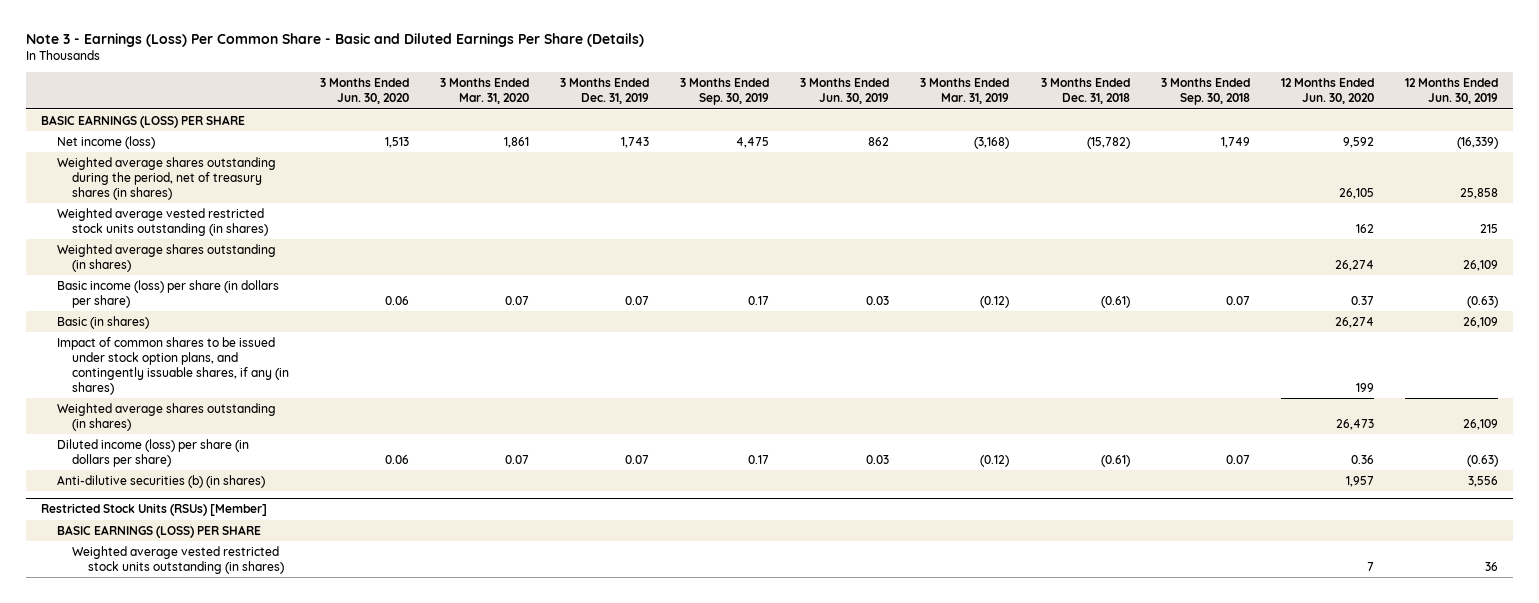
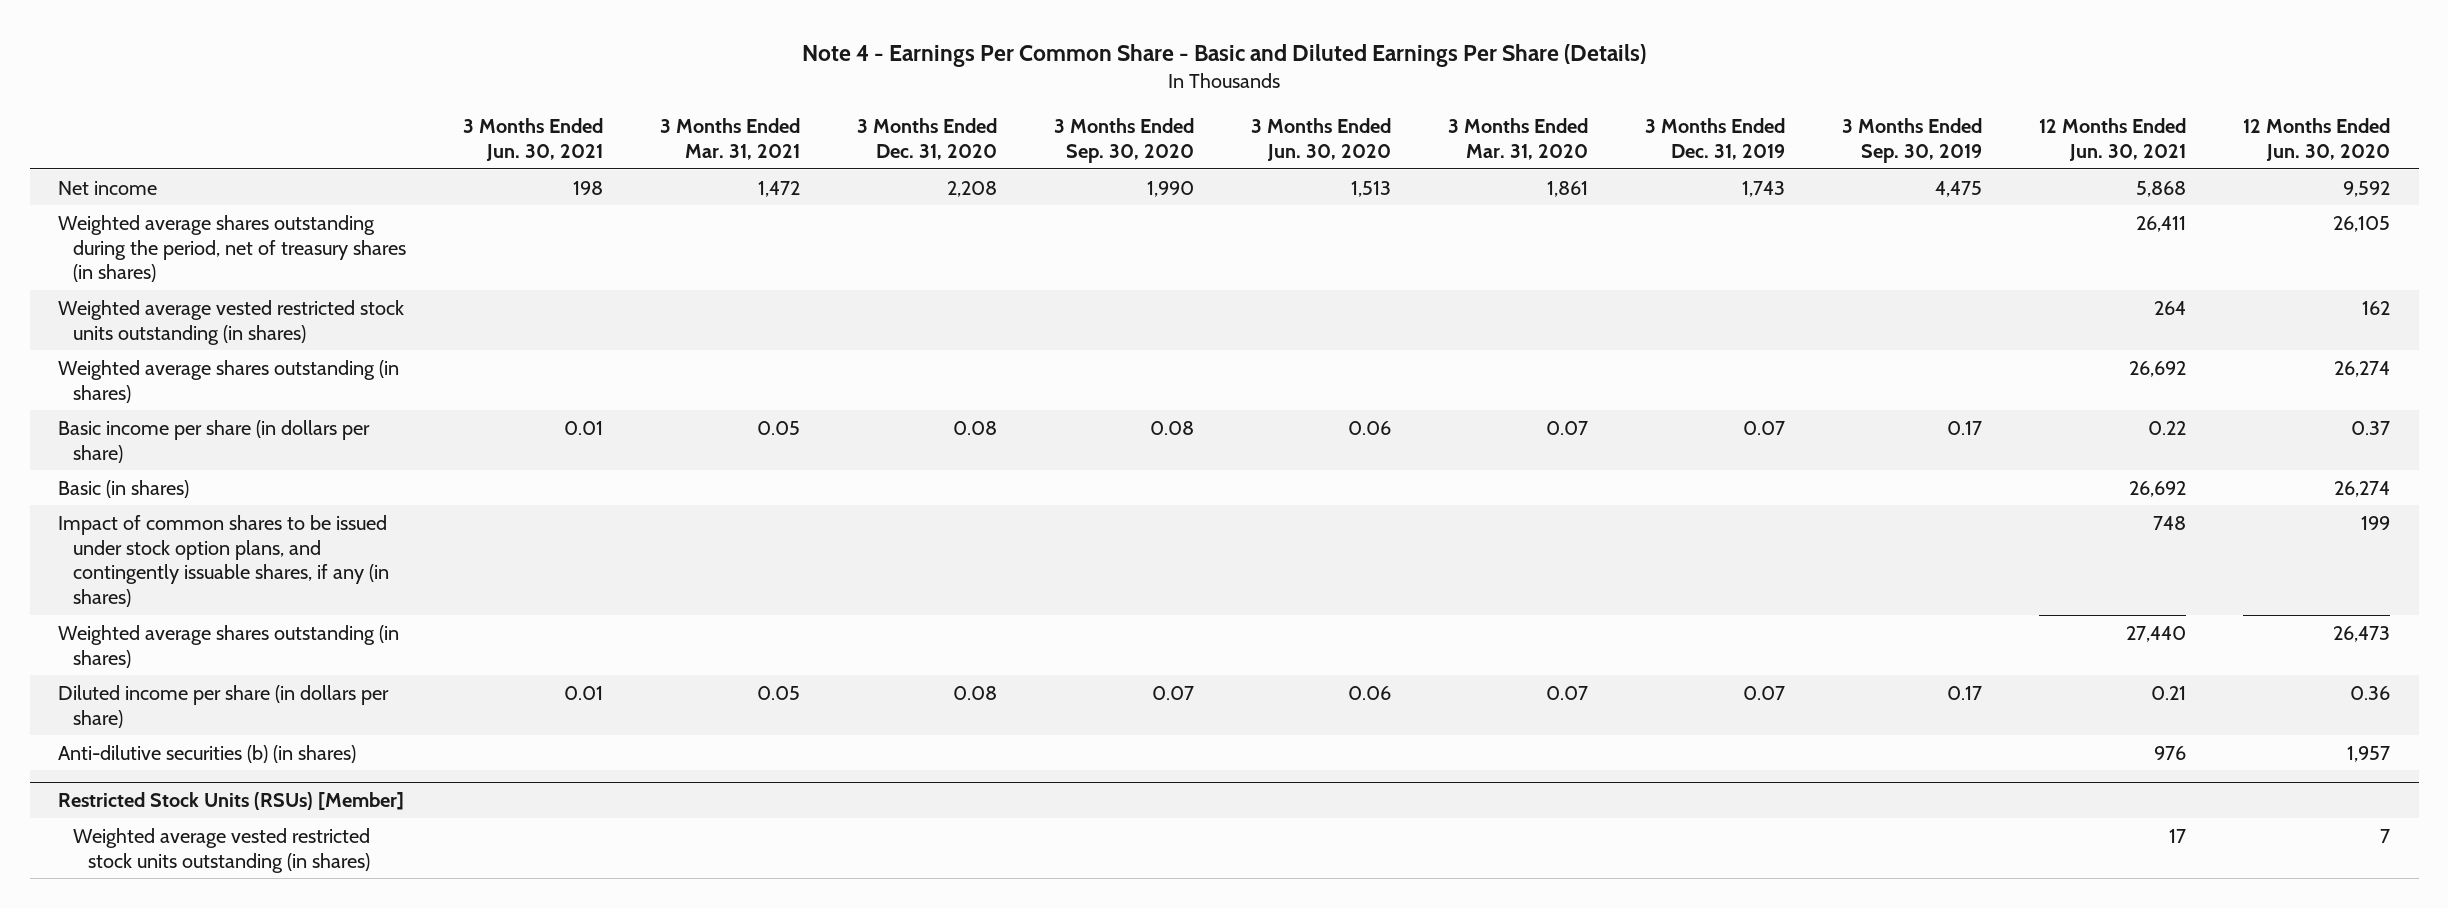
- Note 3 - Earnings (Loss) Per Common Share - Basic and Diluted Earnings Per Share (Details)
+ Note 4 - Earnings Per Common Share - Basic and Diluted Earnings Per Share (Details)
- | 3 Months Ended Jun. 30, 2020 | 3 Months Ended Mar. 31, 2020 | 3 Months Ended Dec. 31, 2019 | 3 Months Ended Sep. 30, 2019 | 3 Months Ended Jun. 30, 2019 | 3 Months Ended Mar. 31, 2019 | 3 Months Ended Dec. 31, 2018 | 3 Months Ended Sep. 30, 2018 | 12 Months Ended Jun. 30, 2020 | 12 Months Ended Jun. 30, 2019
+ | 3 Months Ended Jun. 30, 2021 | 3 Months Ended Mar. 31, 2021 | 3 Months Ended Dec. 31, 2020 | 3 Months Ended Sep. 30, 2020 | 3 Months Ended Jun. 30, 2020 | 3 Months Ended Mar. 31, 2020 | 3 Months Ended Dec. 31, 2019 | 3 Months Ended Sep. 30, 2019 | 12 Months Ended Jun. 30, 2021 | 12 Months Ended Jun. 30, 2020
- BASIC EARNINGS (LOSS) PER SHARE
- Net income (loss) | 1,513 | 1,861 | 1,743 | 4,475 | 862 | (3,168) | (15,782) | 1,749 | 9,592 | (16,339)
+ Net income | 198 | 1,472 | 2,208 | 1,990 | 1,513 | 1,861 | 1,743 | 4,475 | 5,868 | 9,592
- Basic income (loss) per share (in dollars per share) | 0.06 | 0.07 | 0.07 | 0.17 | 0.03 | (0.12) | (0.61) | 0.07 | 0.37 | (0.63)
+ Basic income per share (in dollars per share) | 0.01 | 0.05 | 0.08 | 0.08 | 0.06 | 0.07 | 0.07 | 0.17 | 0.22 | 0.37
- Diluted income (loss) per share (in dollars per share) | 0.06 | 0.07 | 0.07 | 0.17 | 0.03 | (0.12) | (0.61) | 0.07 | 0.36 | (0.63)
+ Diluted income per share (in dollars per share) | 0.01 | 0.05 | 0.08 | 0.07 | 0.06 | 0.07 | 0.07 | 0.17 | 0.21 | 0.36
@ Restricted Stock Units (RSUs) [Member]
- BASIC EARNINGS (LOSS) PER SHARE

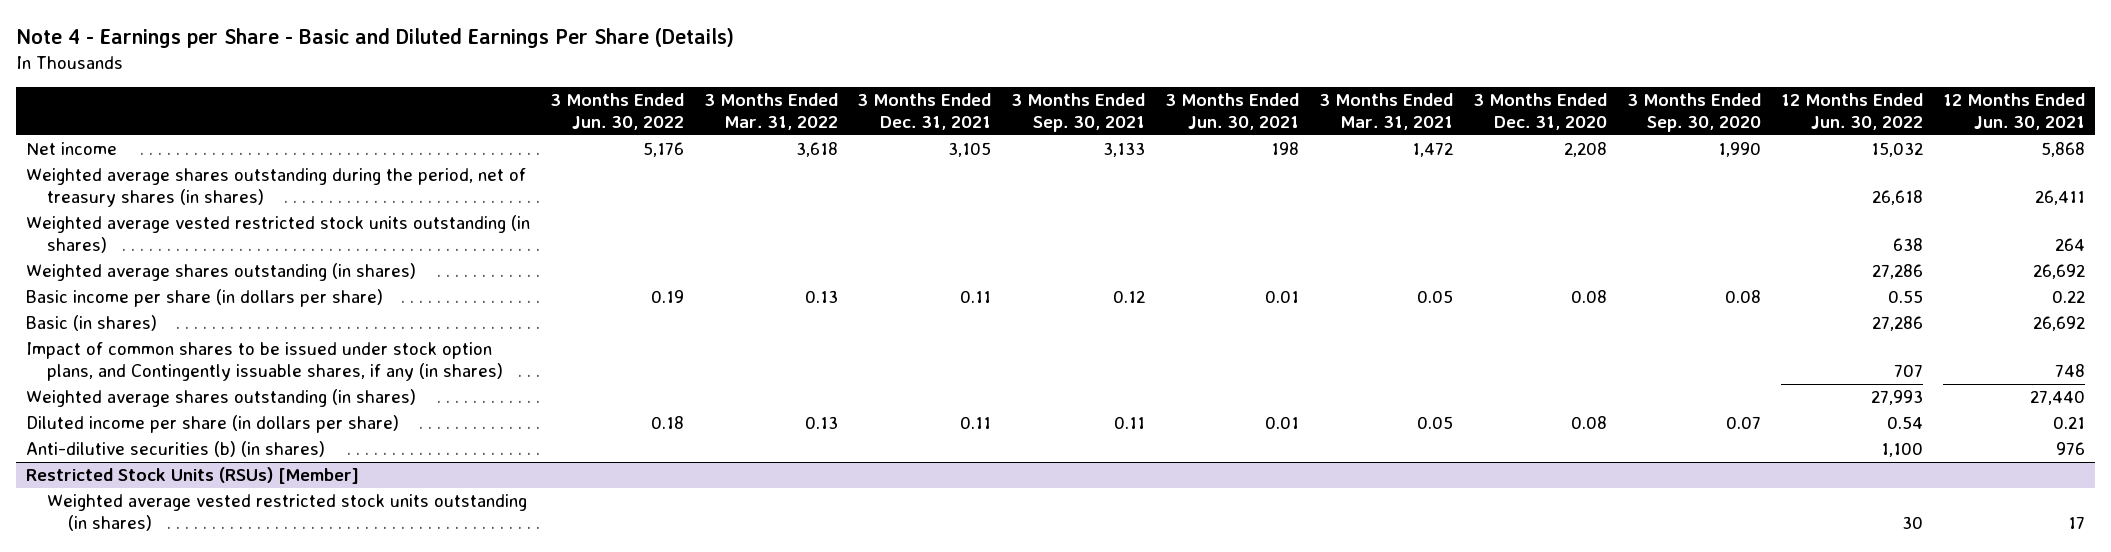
- Note 4 - Earnings Per Common Share - Basic and Diluted Earnings Per Share (Details)
+ Note 4 - Earnings per Share - Basic and Diluted Earnings Per Share (Details)
- | 3 Months Ended Jun. 30, 2021 | 3 Months Ended Mar. 31, 2021 | 3 Months Ended Dec. 31, 2020 | 3 Months Ended Sep. 30, 2020 | 3 Months Ended Jun. 30, 2020 | 3 Months Ended Mar. 31, 2020 | 3 Months Ended Dec. 31, 2019 | 3 Months Ended Sep. 30, 2019 | 12 Months Ended Jun. 30, 2021 | 12 Months Ended Jun. 30, 2020
+ | 3 Months Ended Jun. 30, 2022 | 3 Months Ended Mar. 31, 2022 | 3 Months Ended Dec. 31, 2021 | 3 Months Ended Sep. 30, 2021 | 3 Months Ended Jun. 30, 2021 | 3 Months Ended Mar. 31, 2021 | 3 Months Ended Dec. 31, 2020 | 3 Months Ended Sep. 30, 2020 | 12 Months Ended Jun. 30, 2022 | 12 Months Ended Jun. 30, 2021
- Impact of common shares to be issued under stock option plans, and contingently issuable shares, if any (in shares) | | | | | | | | | 748 | 199
+ Impact of common shares to be issued under stock option plans, and Contingently issuable shares, if any (in shares) | | | | | | | | | 707 | 748

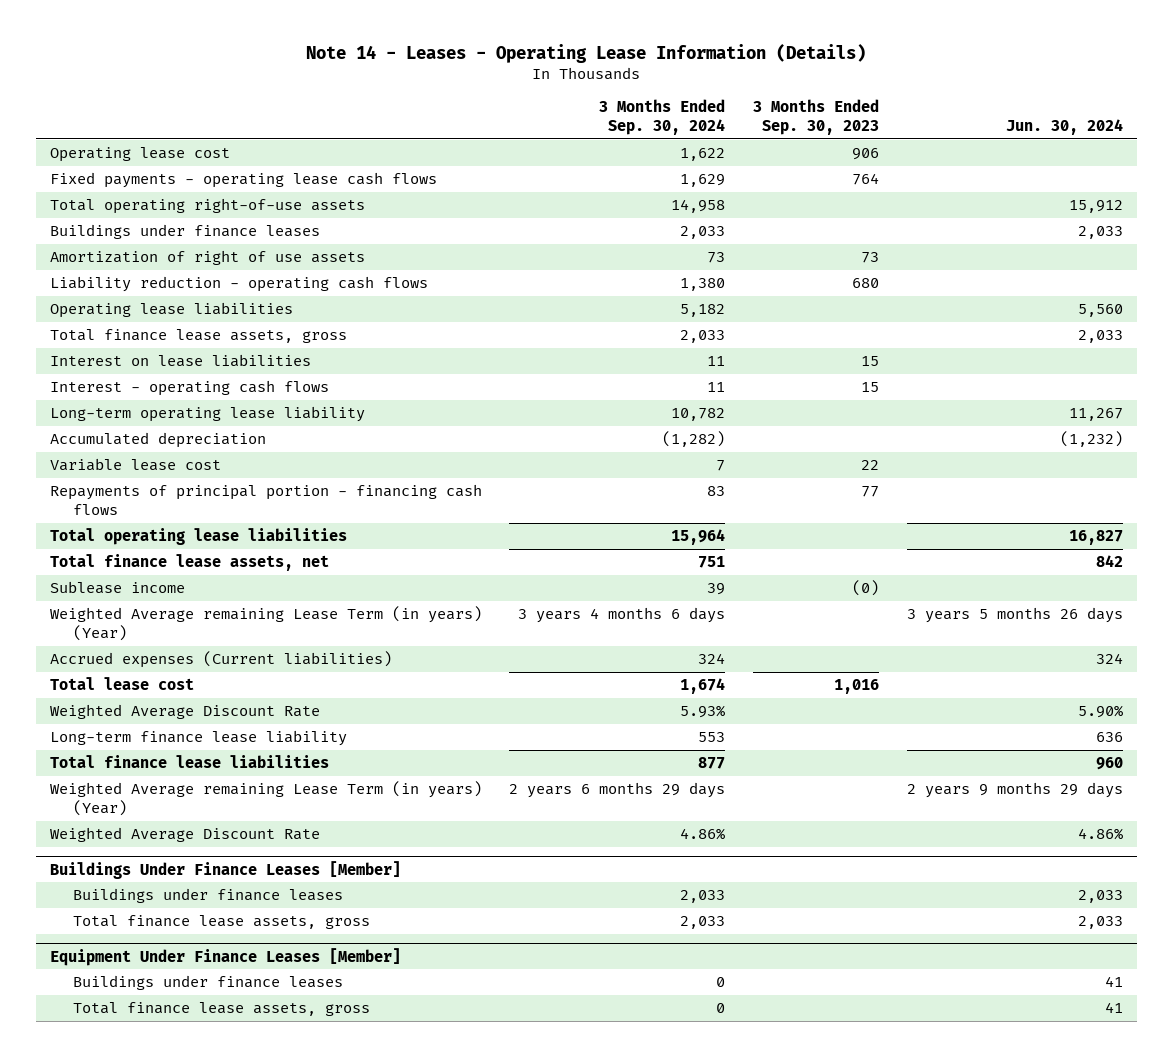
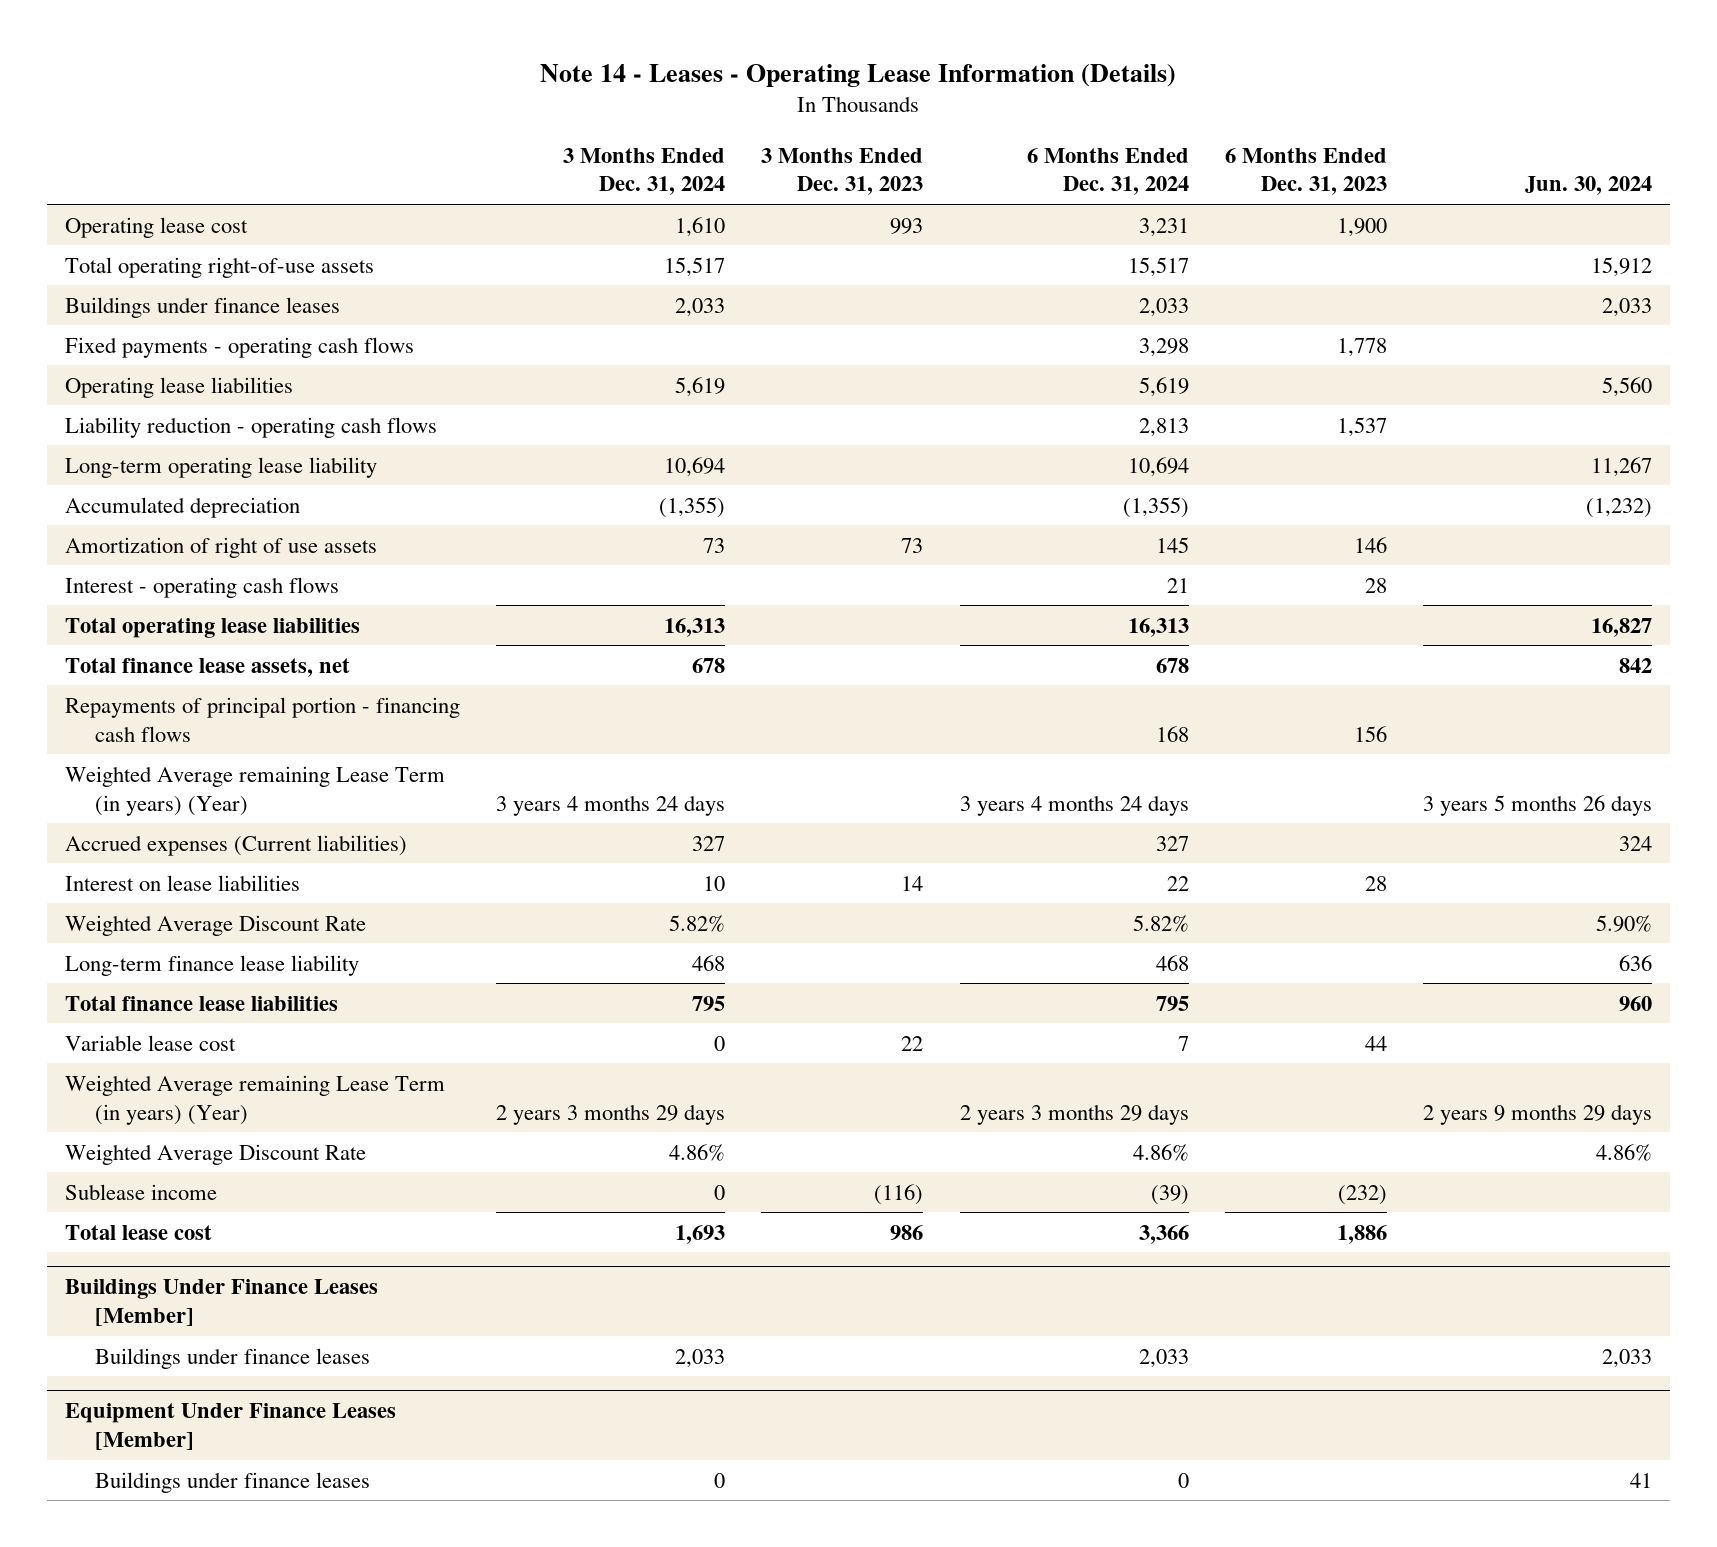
- | 3 Months Ended Sep. 30, 2024 | 3 Months Ended Sep. 30, 2023 | Jun. 30, 2024
+ | 3 Months Ended Dec. 31, 2024 | 3 Months Ended Dec. 31, 2023 | 6 Months Ended Dec. 31, 2024 | 6 Months Ended Dec. 31, 2023 | Jun. 30, 2024
- Fixed payments - operating lease cash flows | 1,629 | 764 |
+ Fixed payments - operating cash flows | | | 3,298 | 1,778 |
- Total finance lease assets, gross | 2,033 | | 2,033
moved down: Liability reduction - operating cash flows | | | 2,813 | 1,537 |
moved down: Amortization of right of use assets | 73 | 73 | 145 | 146 |
moved down: Interest - operating cash flows | | | 21 | 28 |
moved down: Repayments of principal portion - financing cash flows | | | 168 | 156 |
moved down: Interest on lease liabilities | 10 | 14 | 22 | 28 |
moved down: Variable lease cost | 0 | 22 | 7 | 44 |
moved down: Sublease income | 0 | (116) | (39) | (232) |
moved down: Total lease cost | 1,693 | 986 | 3,366 | 1,886 |
@ Buildings Under Finance Leases [Member]
- Total finance lease assets, gross | 2,033 | | 2,033
@ Equipment Under Finance Leases [Member]
- Total finance lease assets, gross | 0 | | 41

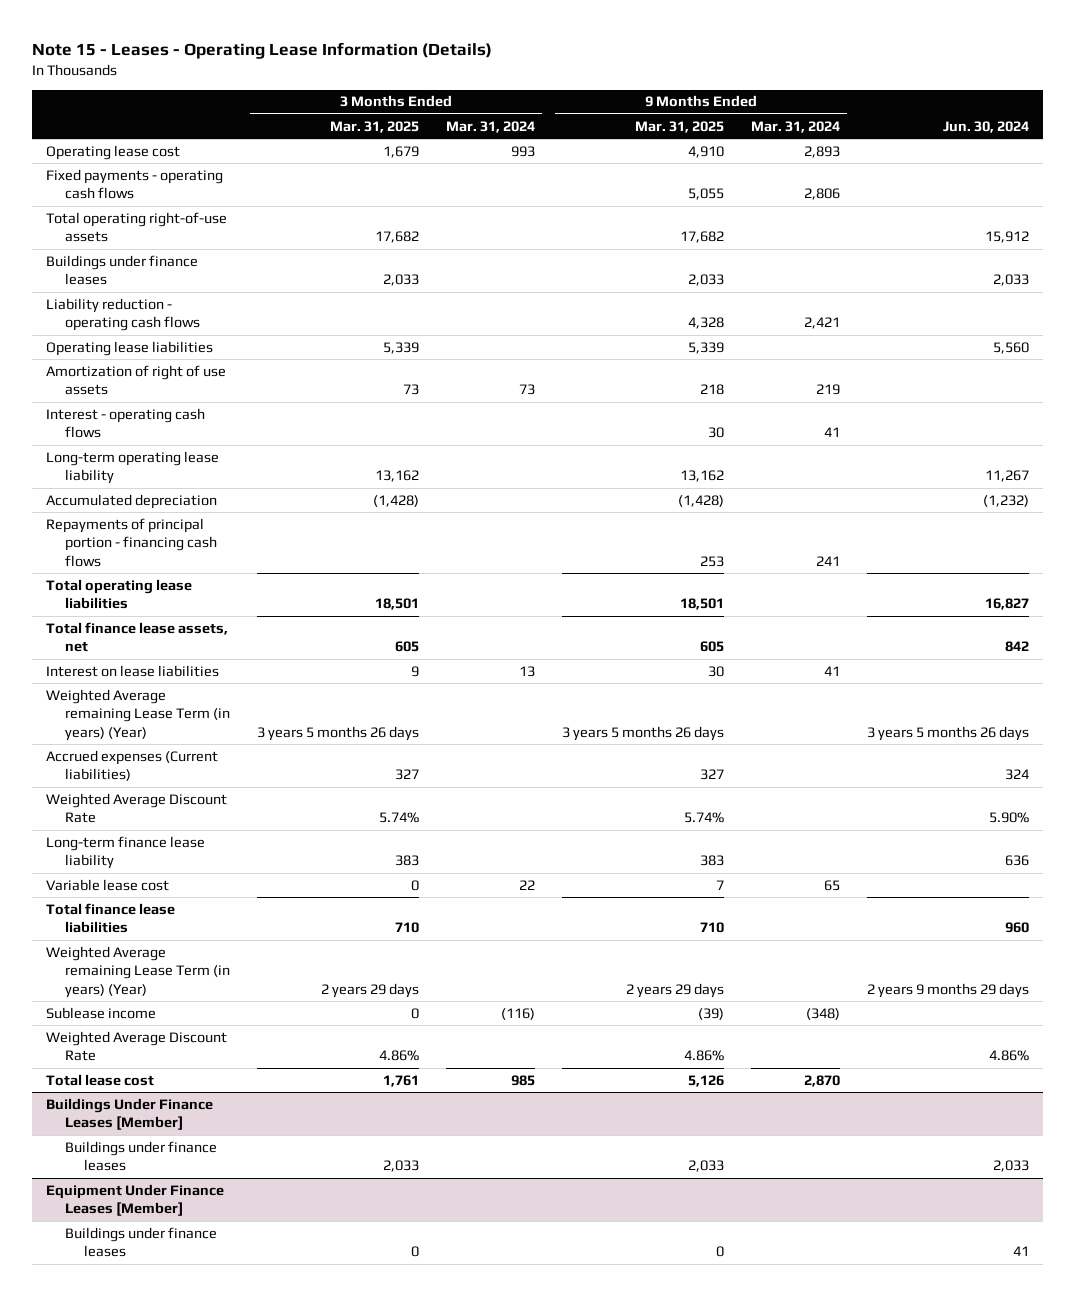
- Note 14 - Leases - Operating Lease Information (Details)
+ Note 15 - Leases - Operating Lease Information (Details)
- | 3 Months Ended Dec. 31, 2024 | 3 Months Ended Dec. 31, 2023 | 6 Months Ended Dec. 31, 2024 | 6 Months Ended Dec. 31, 2023 | Jun. 30, 2024
+ | 3 Months Ended Mar. 31, 2025 | 3 Months Ended Mar. 31, 2024 | 9 Months Ended Mar. 31, 2025 | 9 Months Ended Mar. 31, 2024 | Jun. 30, 2024
moved up: Fixed payments - operating cash flows | | | 5,055 | 2,806 |
moved down: Operating lease liabilities | 5,339 | | 5,339 | | 5,560
moved down: Long-term operating lease liability | 13,162 | | 13,162 | | 11,267
moved down: Accumulated depreciation | (1,428) | | (1,428) | | (1,232)
moved up: Repayments of principal portion - financing cash flows | | | 253 | 241 |
moved up: Interest on lease liabilities | 9 | 13 | 30 | 41 |
moved down: Total finance lease liabilities | 710 | | 710 | | 960
moved down: Weighted Average Discount Rate | 4.86% | | 4.86% | | 4.86%

